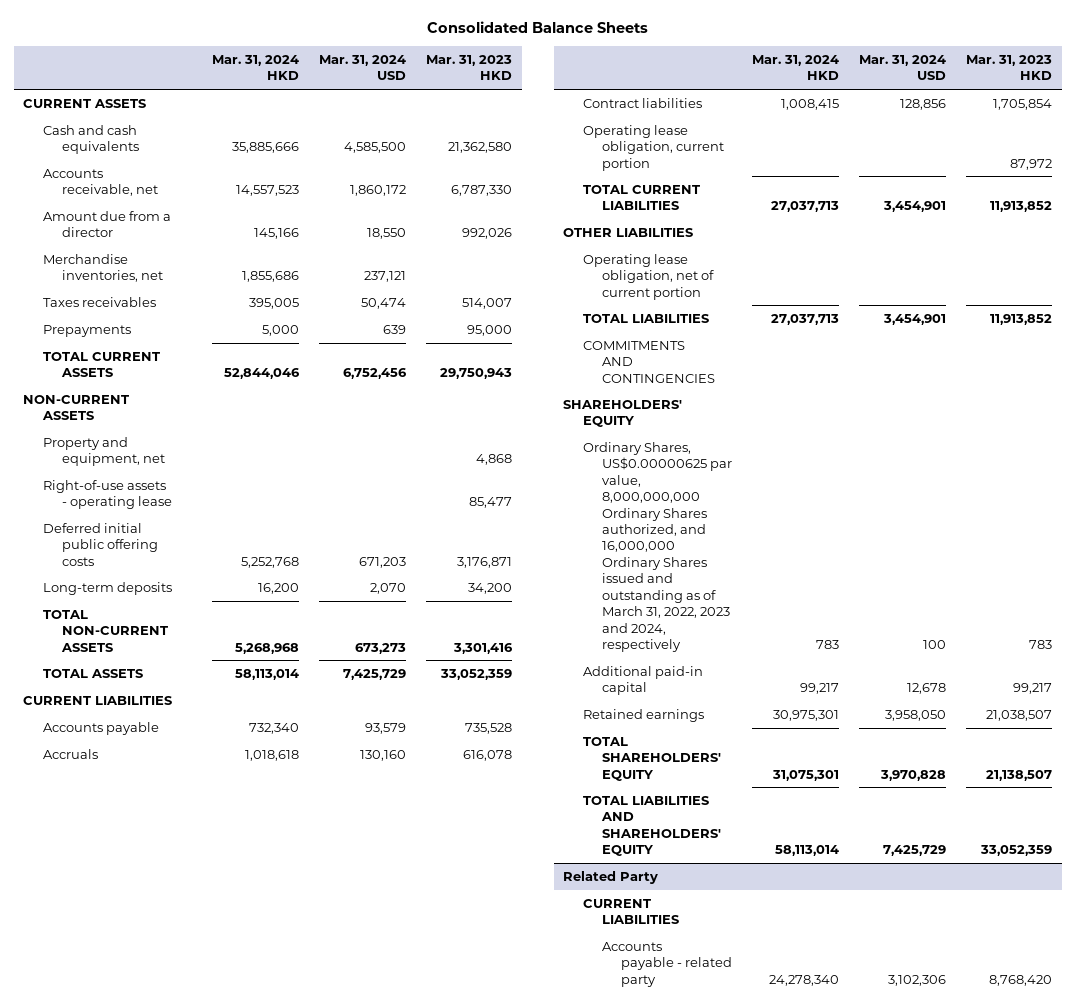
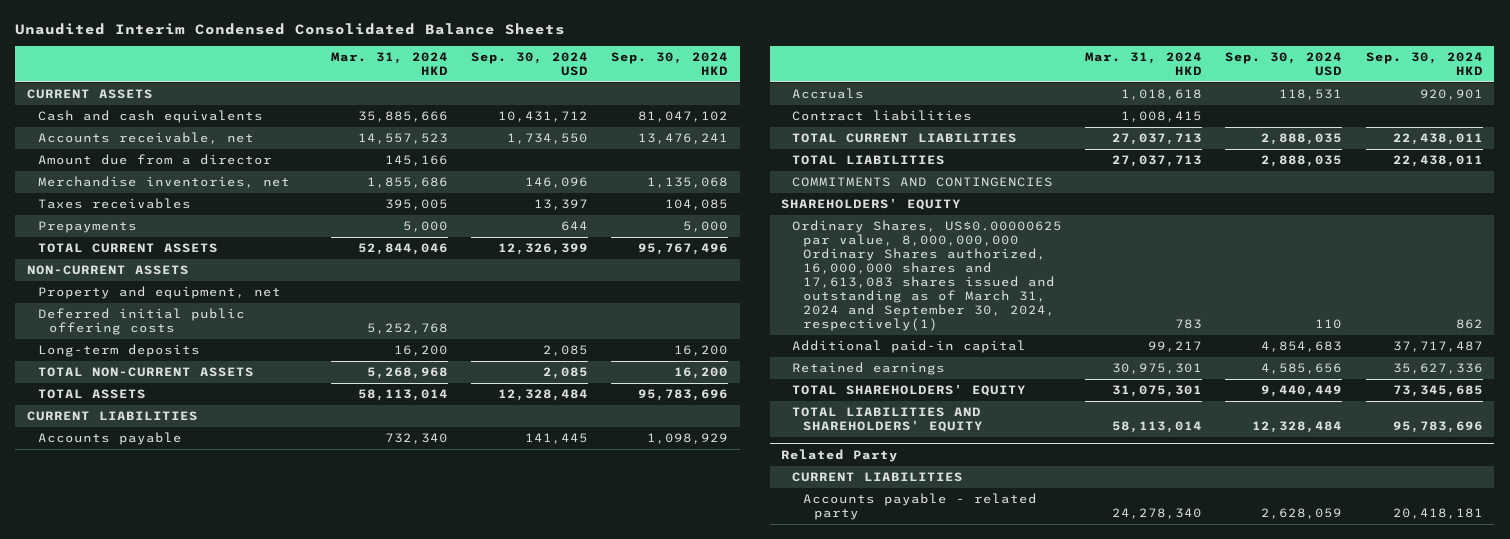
- Consolidated Balance Sheets
+ Unaudited Interim Condensed Consolidated Balance Sheets
- | Mar. 31, 2024 HKD | Mar. 31, 2024 USD | Mar. 31, 2023 HKD
+ | Mar. 31, 2024 HKD | Sep. 30, 2024 USD | Sep. 30, 2024 HKD
- Right-of-use assets - operating lease | | | 85,477
- Operating lease obligation, current portion | | | 87,972
- OTHER LIABILITIES
- Operating lease obligation, net of current portion
- Ordinary Shares, US$0.00000625 par value, 8,000,000,000 Ordinary Shares authorized, and 16,000,000 Ordinary Shares issued and outstanding as of March 31, 2022, 2023 and 2024, respectively | 783 | 100 | 783
+ Ordinary Shares, US$0.00000625 par value, 8,000,000,000 Ordinary Shares authorized, 16,000,000 shares and 17,613,083 shares issued and outstanding as of March 31, 2024 and September 30, 2024, respectively(1) | 783 | 110 | 862

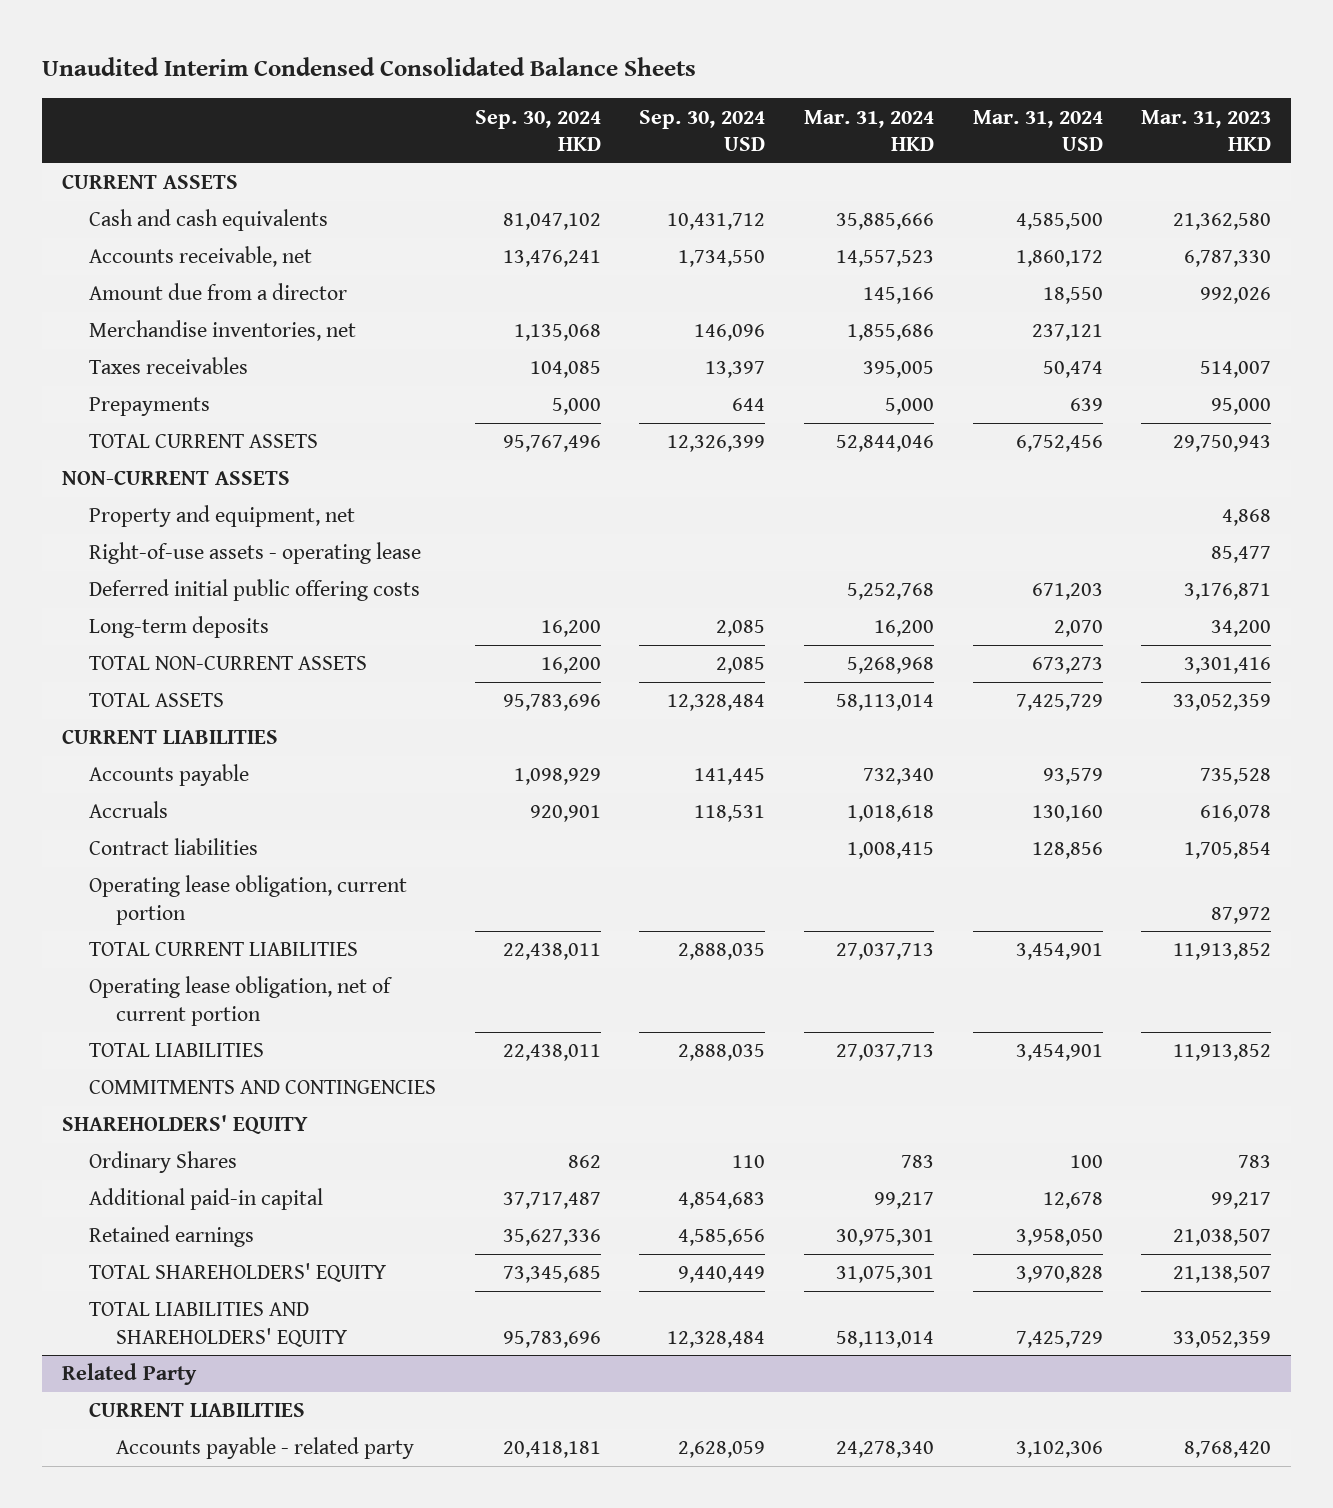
- | Mar. 31, 2024 HKD | Sep. 30, 2024 USD | Sep. 30, 2024 HKD
+ | Sep. 30, 2024 HKD | Sep. 30, 2024 USD | Mar. 31, 2024 HKD | Mar. 31, 2024 USD | Mar. 31, 2023 HKD
+ Right-of-use assets - operating lease | | | | | 85,477
+ Operating lease obligation, current portion | | | | | 87,972
+ Operating lease obligation, net of current portion
- Ordinary Shares, US$0.00000625 par value, 8,000,000,000 Ordinary Shares authorized, 16,000,000 shares and 17,613,083 shares issued and outstanding as of March 31, 2024 and September 30, 2024, respectively(1) | 783 | 110 | 862
+ Ordinary Shares | 862 | 110 | 783 | 100 | 783

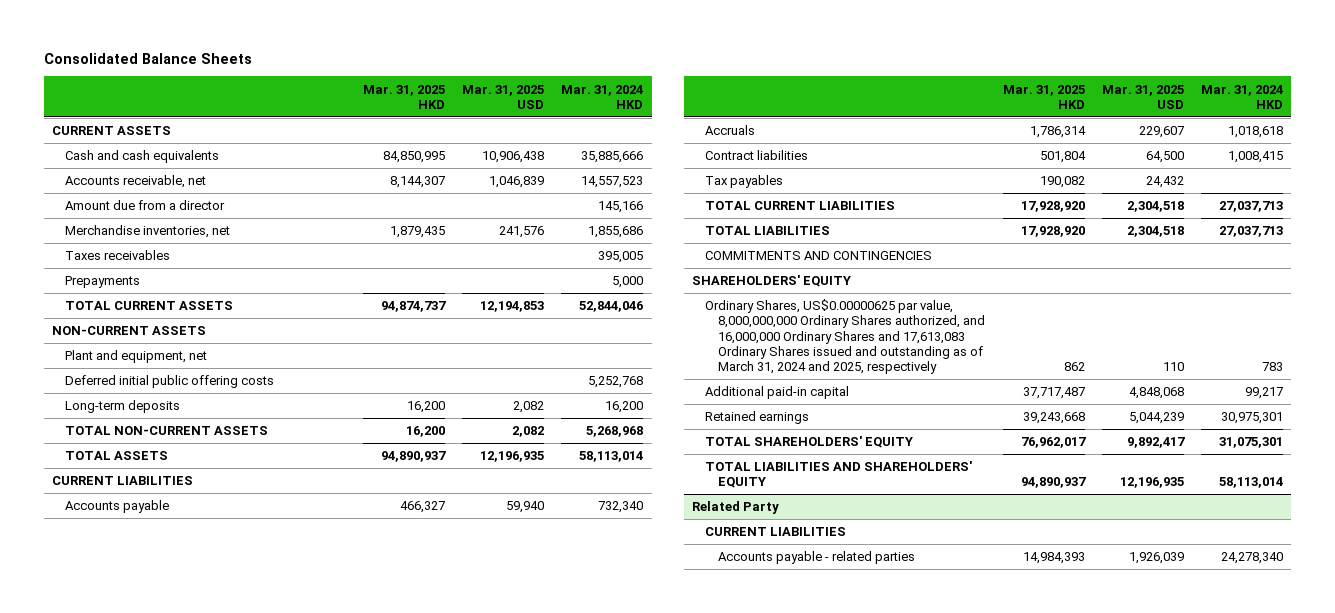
- Unaudited Interim Condensed Consolidated Balance Sheets
+ Consolidated Balance Sheets
- | Sep. 30, 2024 HKD | Sep. 30, 2024 USD | Mar. 31, 2024 HKD | Mar. 31, 2024 USD | Mar. 31, 2023 HKD
+ | Mar. 31, 2025 HKD | Mar. 31, 2025 USD | Mar. 31, 2024 HKD
- Property and equipment, net | | | | | 4,868
- Right-of-use assets - operating lease | | | | | 85,477
+ Plant and equipment, net
- Operating lease obligation, current portion | | | | | 87,972
+ Tax payables | 190,082 | 24,432 |
- Operating lease obligation, net of current portion
- Ordinary Shares | 862 | 110 | 783 | 100 | 783
+ Ordinary Shares, US$0.00000625 par value, 8,000,000,000 Ordinary Shares authorized, and 16,000,000 Ordinary Shares and 17,613,083 Ordinary Shares issued and outstanding as of March 31, 2024 and 2025, respectively | 862 | 110 | 783
@ Related Party
- Accounts payable - related party | 20,418,181 | 2,628,059 | 24,278,340 | 3,102,306 | 8,768,420
+ Accounts payable - related parties | 14,984,393 | 1,926,039 | 24,278,340

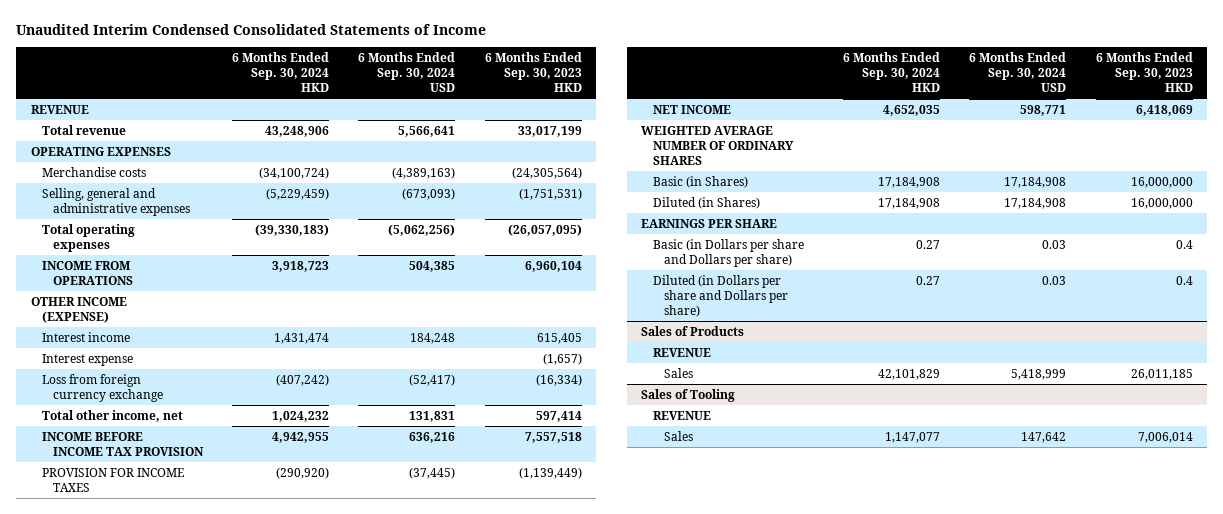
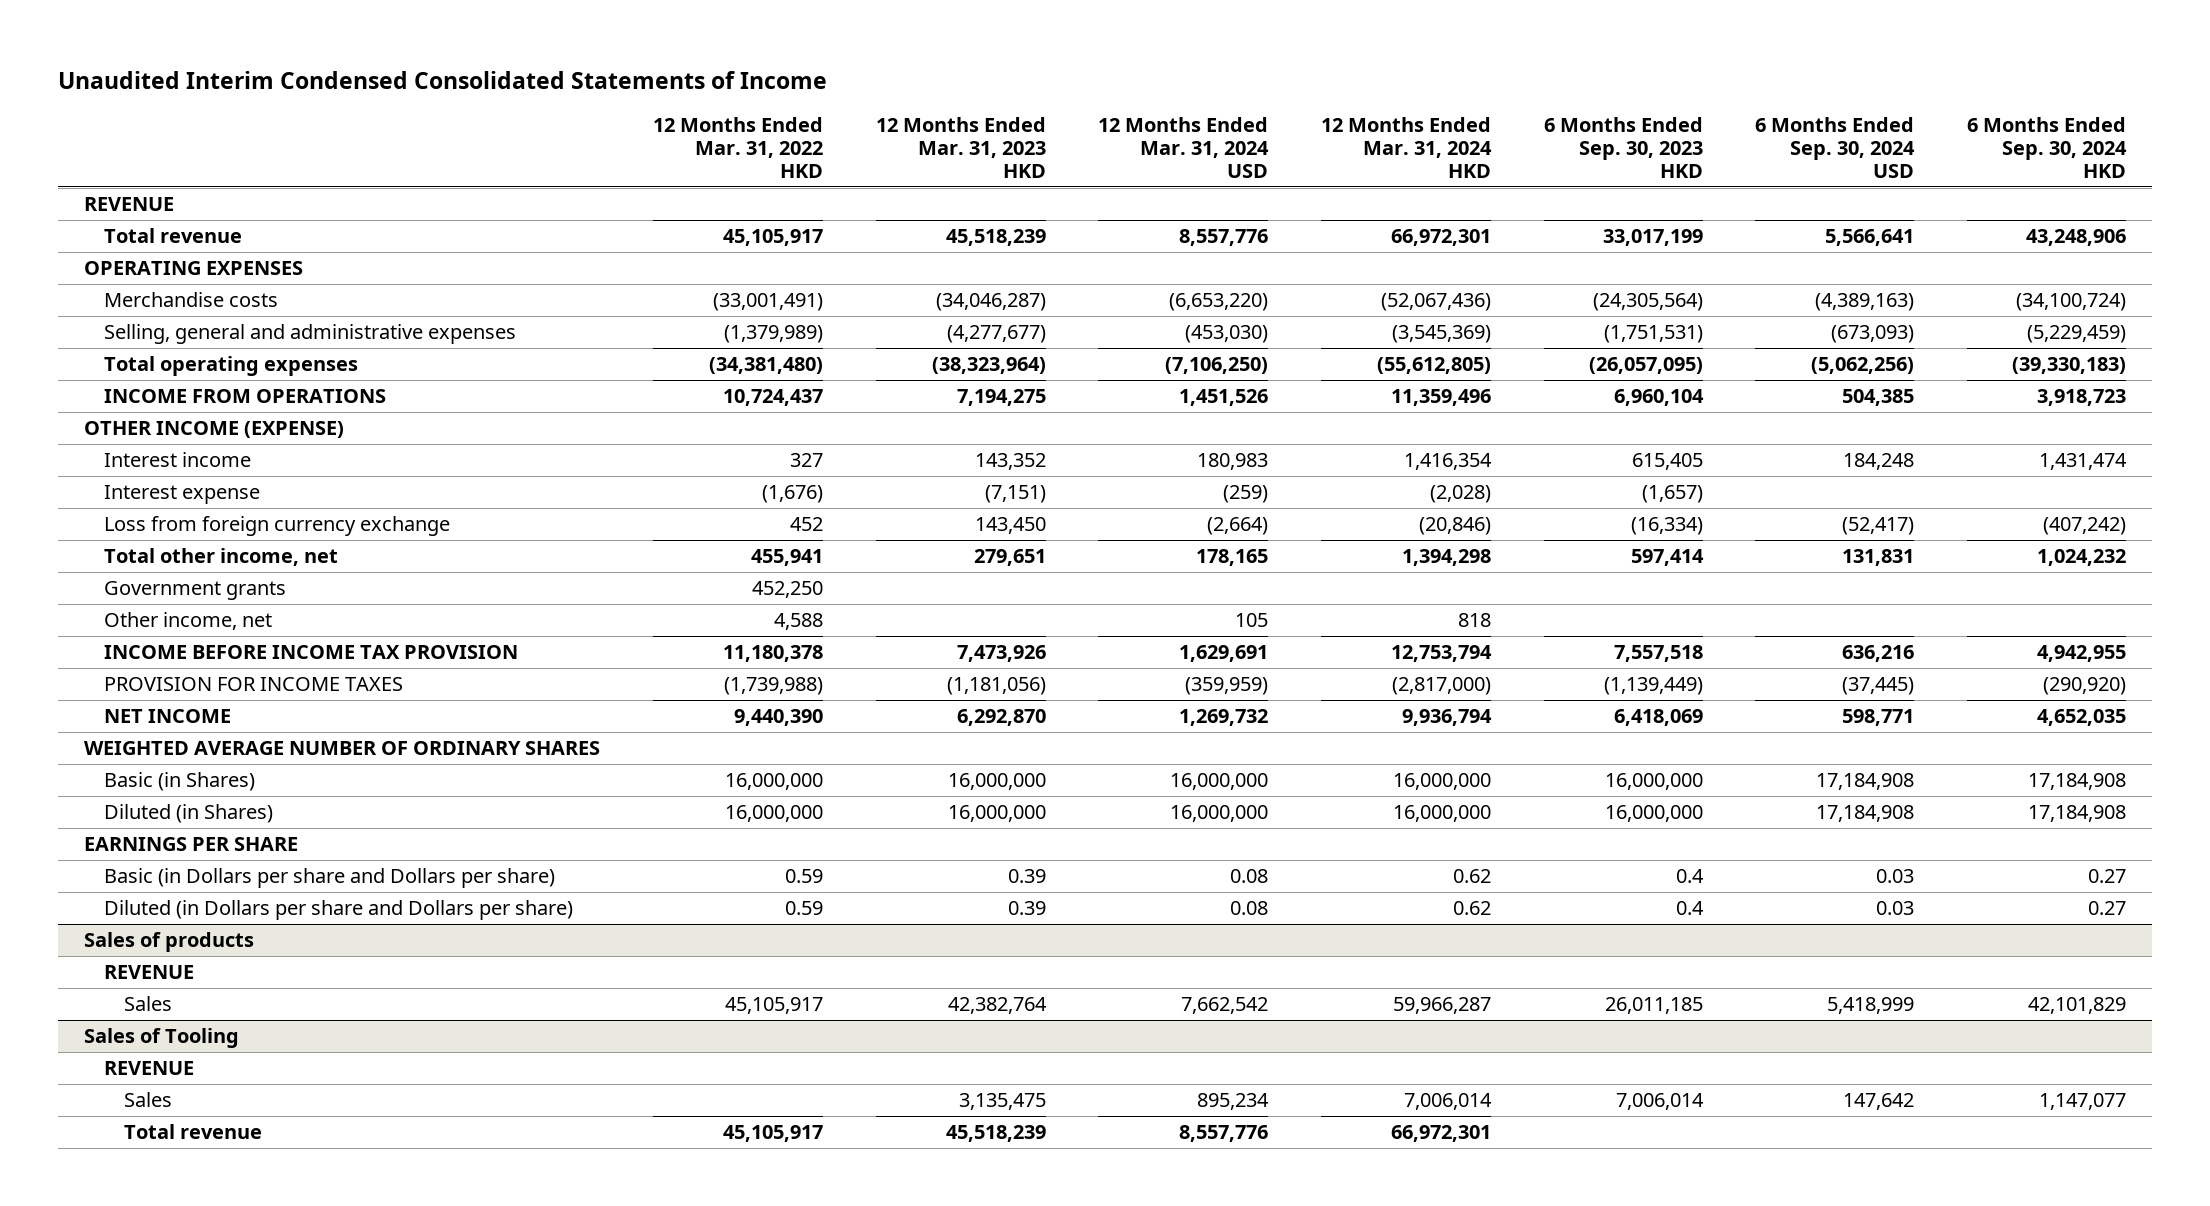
- | 6 Months Ended Sep. 30, 2024 HKD | 6 Months Ended Sep. 30, 2024 USD | 6 Months Ended Sep. 30, 2023 HKD
+ | 12 Months Ended Mar. 31, 2022 HKD | 12 Months Ended Mar. 31, 2023 HKD | 12 Months Ended Mar. 31, 2024 USD | 12 Months Ended Mar. 31, 2024 HKD | 6 Months Ended Sep. 30, 2023 HKD | 6 Months Ended Sep. 30, 2024 USD | 6 Months Ended Sep. 30, 2024 HKD
+ Government grants | 452,250 | | | | | |
+ Other income, net | 4,588 | | 105 | 818 | | |
- Sales of Products
+ Sales of products
@ Sales of Tooling
+ Total revenue | 45,105,917 | 45,518,239 | 8,557,776 | 66,972,301 | | |

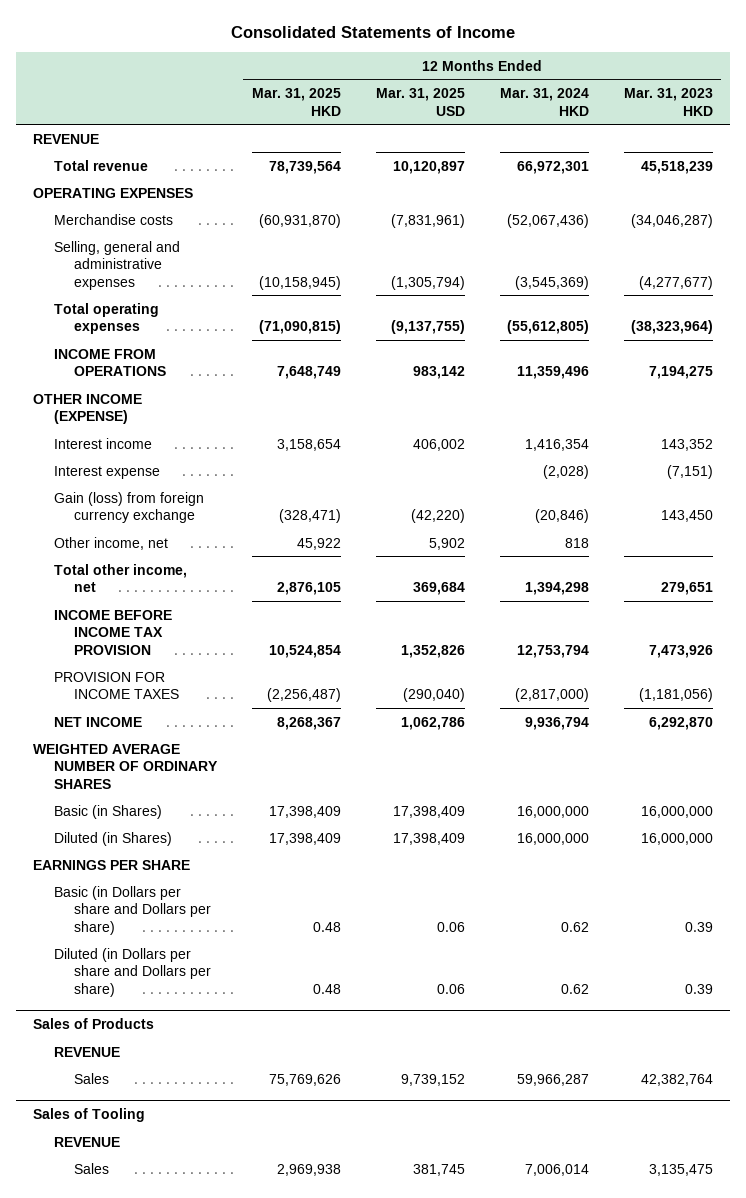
- Unaudited Interim Condensed Consolidated Statements of Income
+ Consolidated Statements of Income
- | 12 Months Ended Mar. 31, 2022 HKD | 12 Months Ended Mar. 31, 2023 HKD | 12 Months Ended Mar. 31, 2024 USD | 12 Months Ended Mar. 31, 2024 HKD | 6 Months Ended Sep. 30, 2023 HKD | 6 Months Ended Sep. 30, 2024 USD | 6 Months Ended Sep. 30, 2024 HKD
+ | 12 Months Ended Mar. 31, 2025 HKD | 12 Months Ended Mar. 31, 2025 USD | 12 Months Ended Mar. 31, 2024 HKD | 12 Months Ended Mar. 31, 2023 HKD
- Loss from foreign currency exchange | 452 | 143,450 | (2,664) | (20,846) | (16,334) | (52,417) | (407,242)
- Government grants | 452,250 | | | | | |
+ Gain (loss) from foreign currency exchange | (328,471) | (42,220) | (20,846) | 143,450
moved down: Total other income, net | 2,876,105 | 369,684 | 1,394,298 | 279,651
- Sales of products
+ Sales of Products
@ Sales of Tooling
- Total revenue | 45,105,917 | 45,518,239 | 8,557,776 | 66,972,301 | | |

